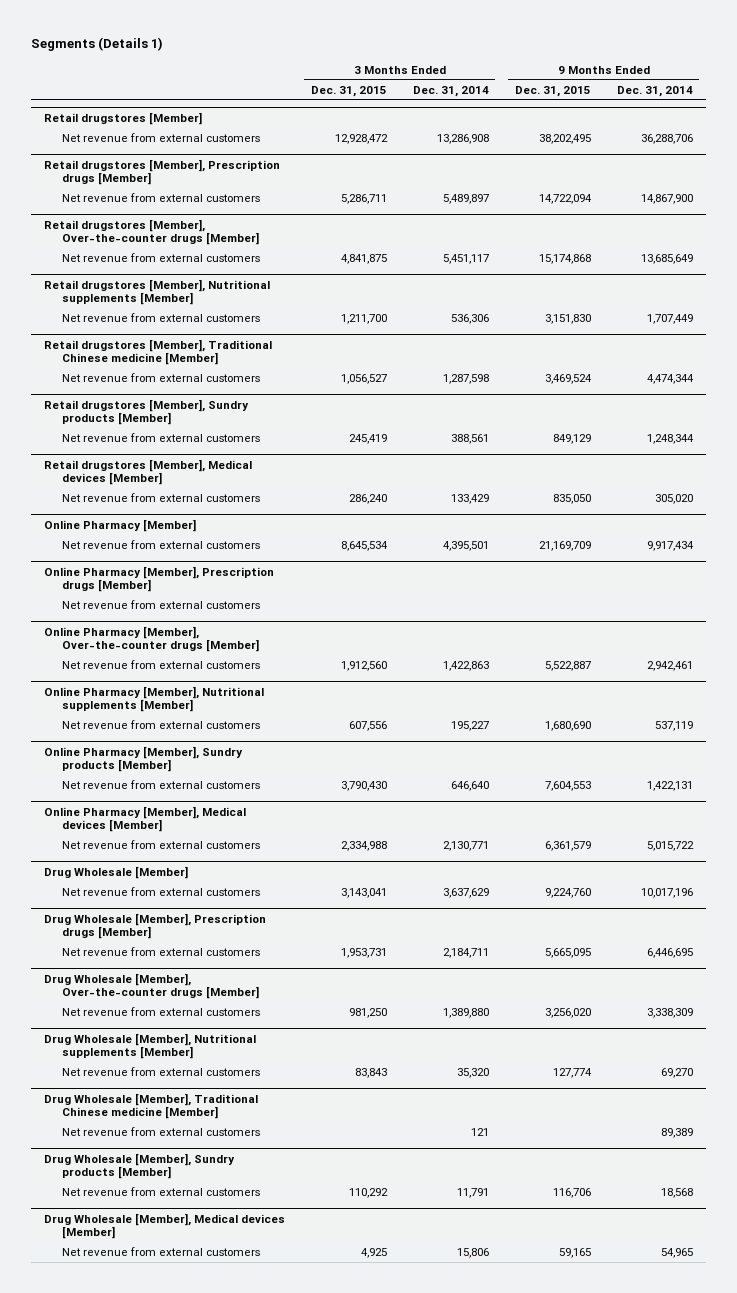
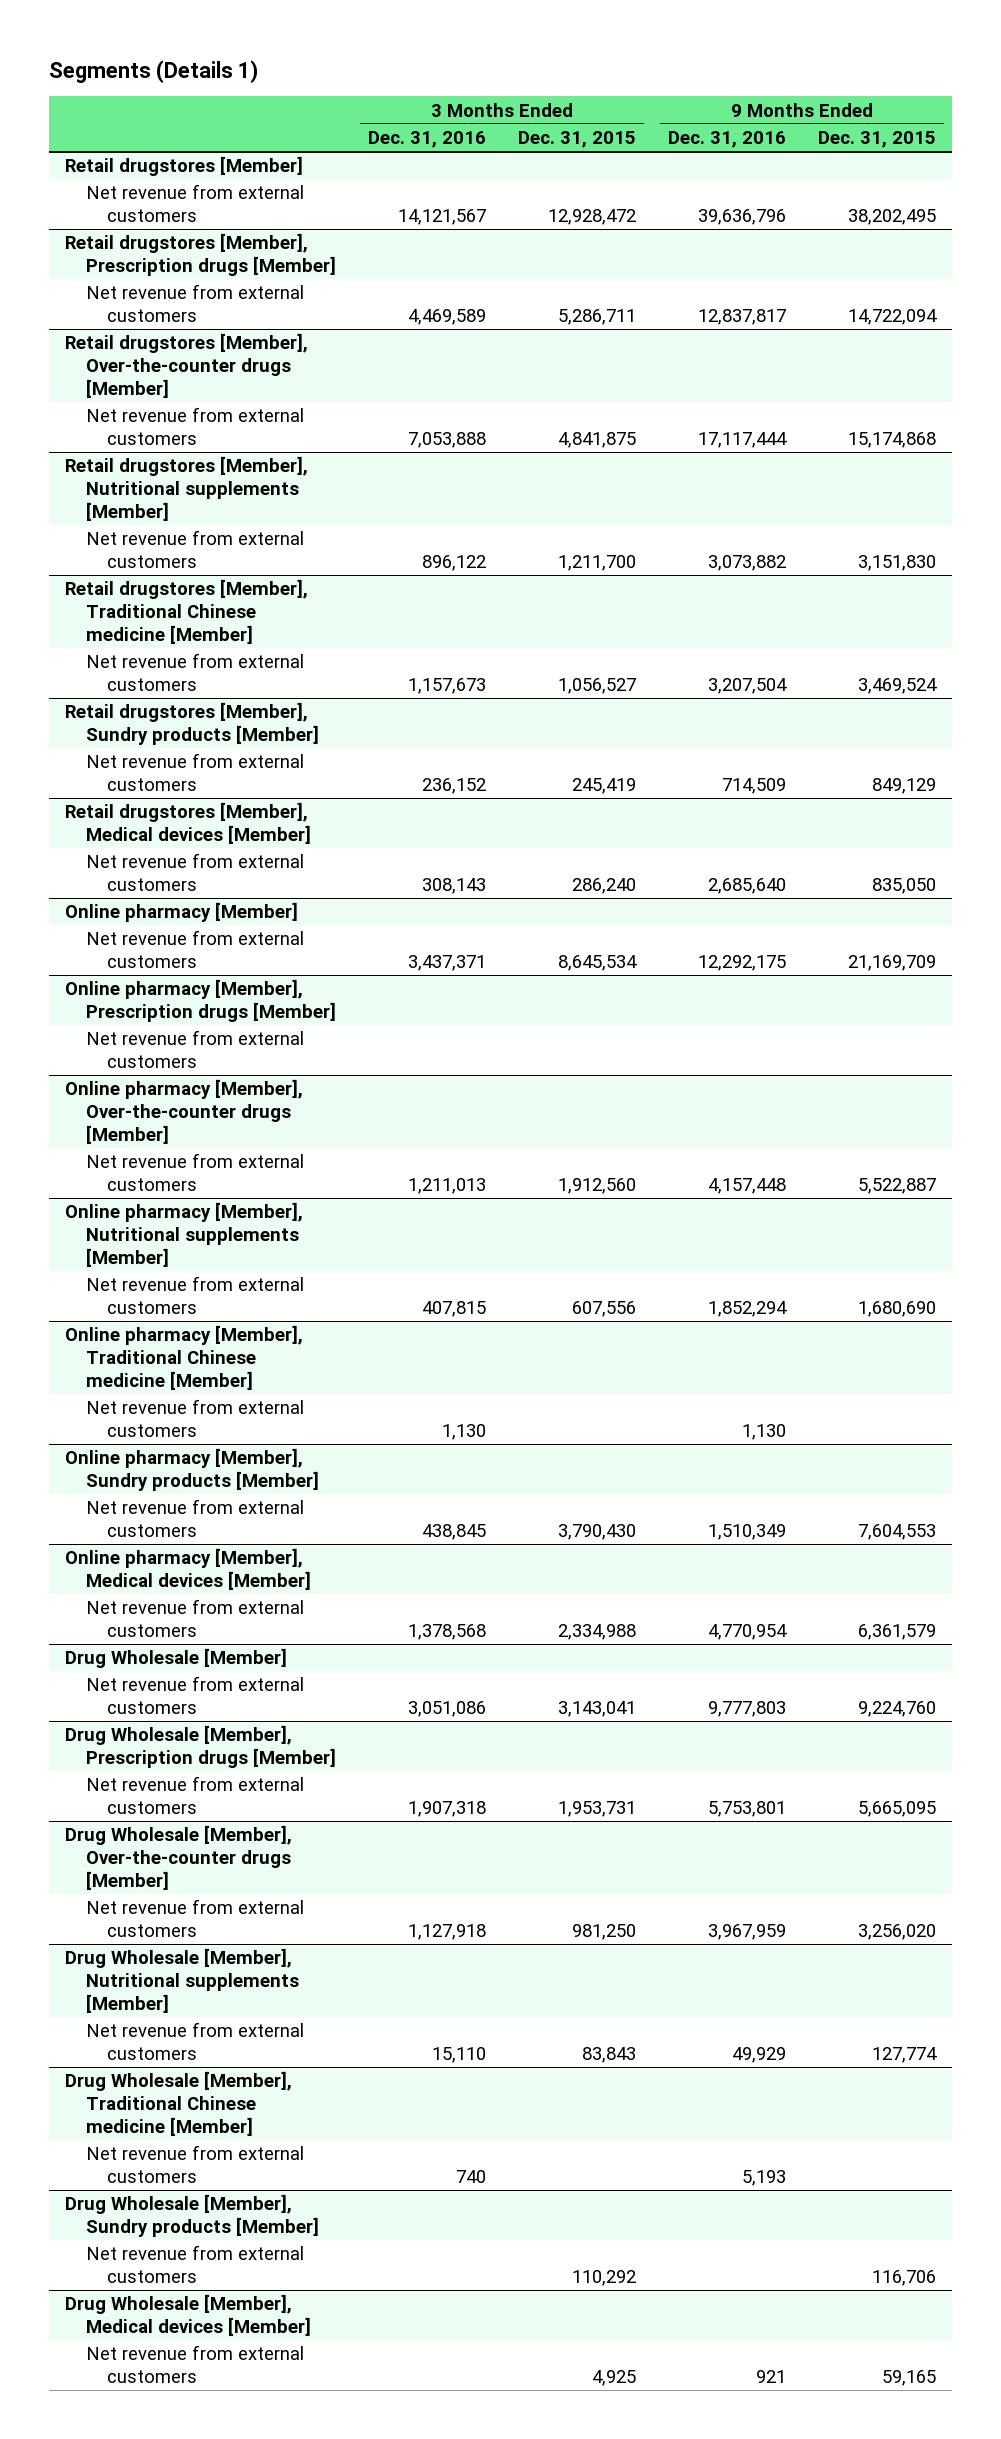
- | 3 Months Ended Dec. 31, 2015 | 3 Months Ended Dec. 31, 2014 | 9 Months Ended Dec. 31, 2015 | 9 Months Ended Dec. 31, 2014
+ | 3 Months Ended Dec. 31, 2016 | 3 Months Ended Dec. 31, 2015 | 9 Months Ended Dec. 31, 2016 | 9 Months Ended Dec. 31, 2015
- Online Pharmacy [Member]
+ Online pharmacy [Member]
- Online Pharmacy [Member], Prescription drugs [Member]
+ Online pharmacy [Member], Prescription drugs [Member]
- Online Pharmacy [Member], Over-the-counter drugs [Member]
+ Online pharmacy [Member], Over-the-counter drugs [Member]
- Online Pharmacy [Member], Nutritional supplements [Member]
+ Online pharmacy [Member], Nutritional supplements [Member]
- Online Pharmacy [Member], Sundry products [Member]
+ Online pharmacy [Member], Traditional Chinese medicine [Member]
+ Net revenue from external customers | 1,130 | | 1,130 |
+ Online pharmacy [Member], Sundry products [Member]
- Online Pharmacy [Member], Medical devices [Member]
+ Online pharmacy [Member], Medical devices [Member]

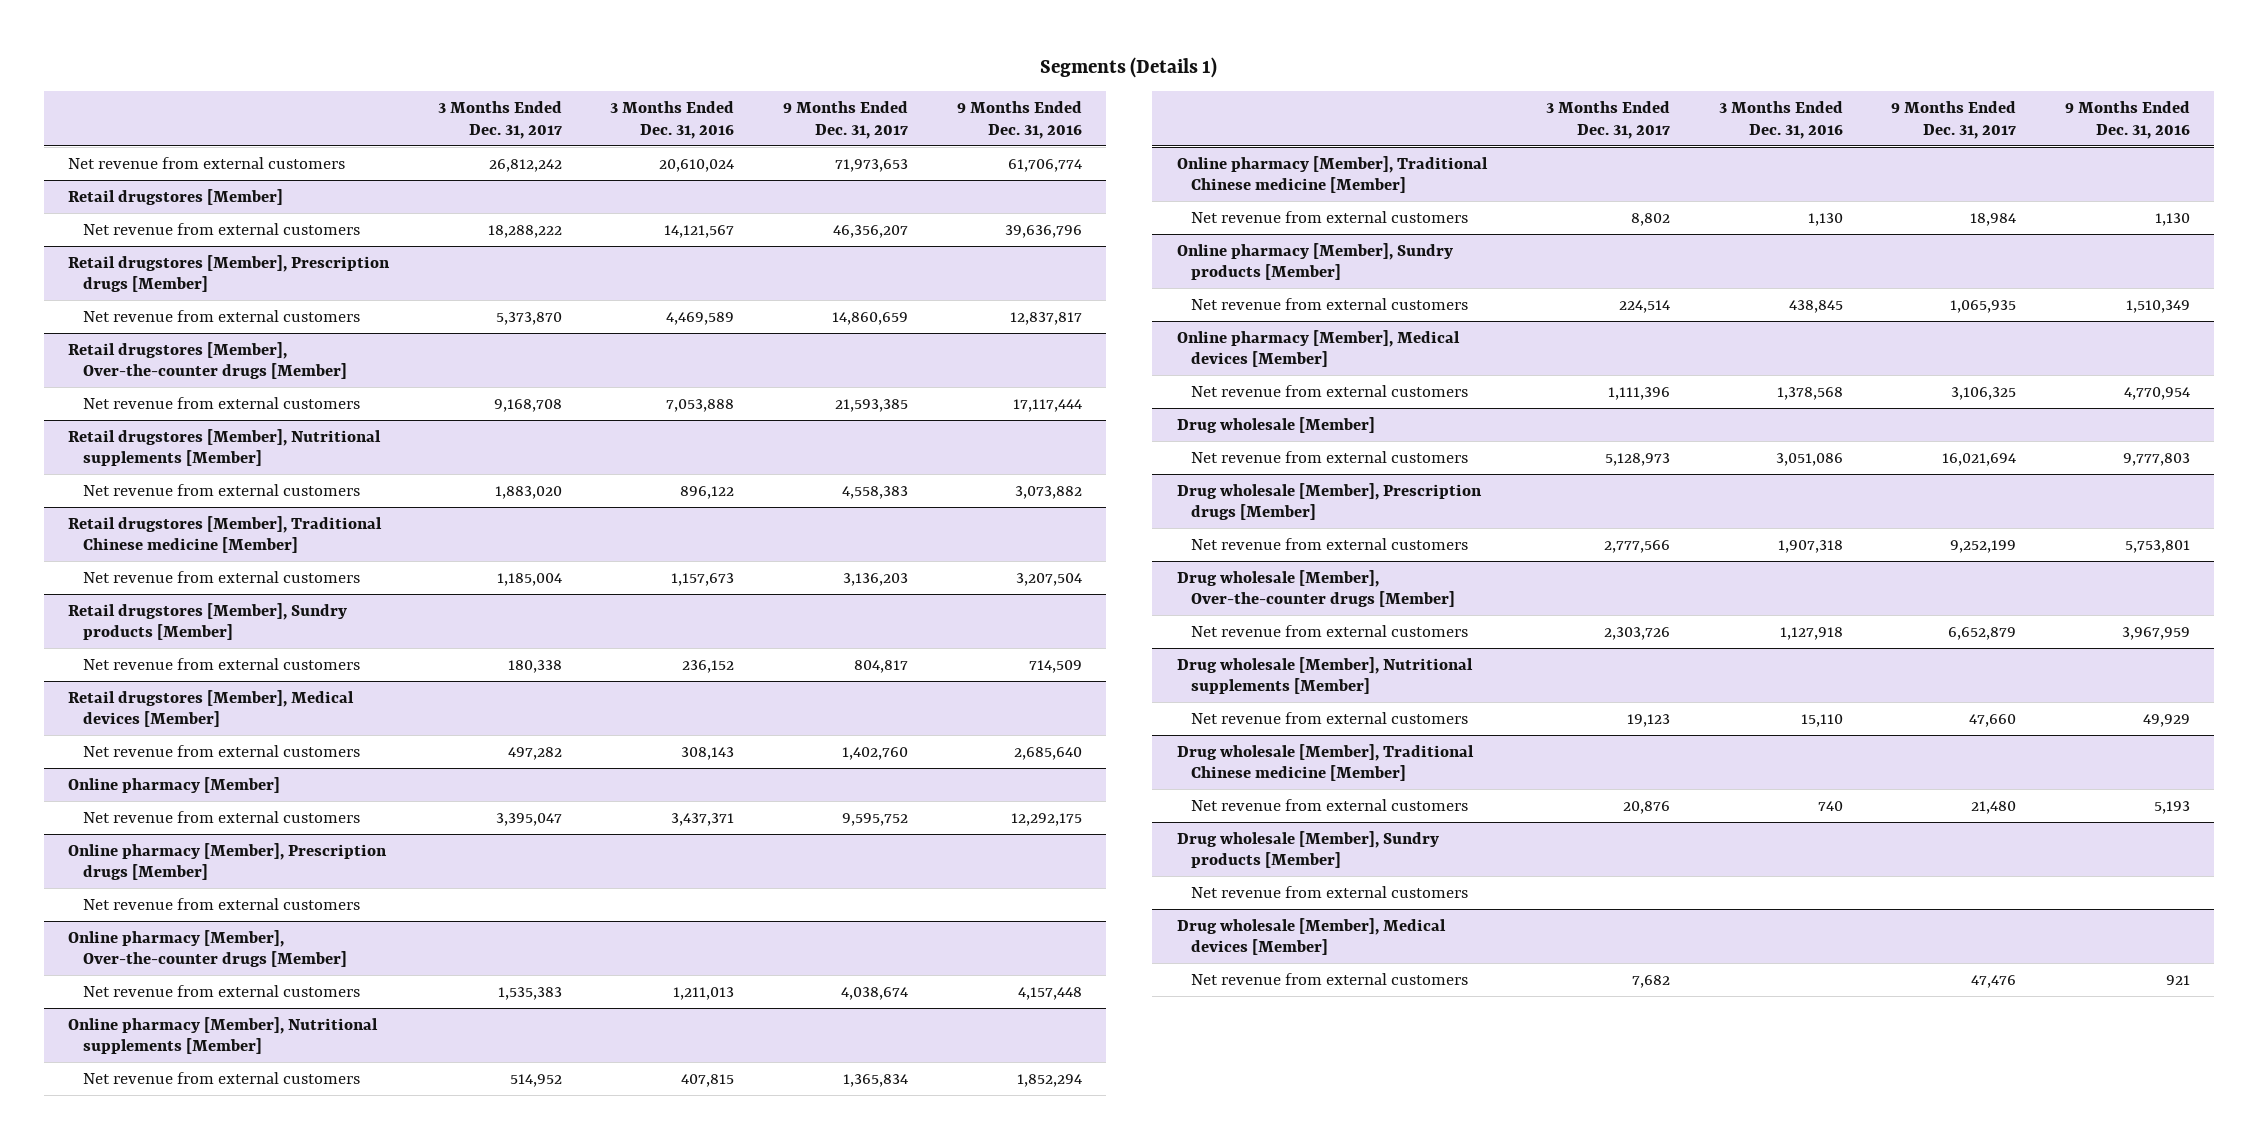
- | 3 Months Ended Dec. 31, 2016 | 3 Months Ended Dec. 31, 2015 | 9 Months Ended Dec. 31, 2016 | 9 Months Ended Dec. 31, 2015
+ | 3 Months Ended Dec. 31, 2017 | 3 Months Ended Dec. 31, 2016 | 9 Months Ended Dec. 31, 2017 | 9 Months Ended Dec. 31, 2016
+ Net revenue from external customers | 26,812,242 | 20,610,024 | 71,973,653 | 61,706,774
- Drug Wholesale [Member]
+ Drug wholesale [Member]
- Drug Wholesale [Member], Prescription drugs [Member]
+ Drug wholesale [Member], Prescription drugs [Member]
- Drug Wholesale [Member], Over-the-counter drugs [Member]
+ Drug wholesale [Member], Over-the-counter drugs [Member]
- Drug Wholesale [Member], Nutritional supplements [Member]
+ Drug wholesale [Member], Nutritional supplements [Member]
- Drug Wholesale [Member], Traditional Chinese medicine [Member]
+ Drug wholesale [Member], Traditional Chinese medicine [Member]
- Drug Wholesale [Member], Sundry products [Member]
+ Drug wholesale [Member], Sundry products [Member]
- Drug Wholesale [Member], Medical devices [Member]
+ Drug wholesale [Member], Medical devices [Member]

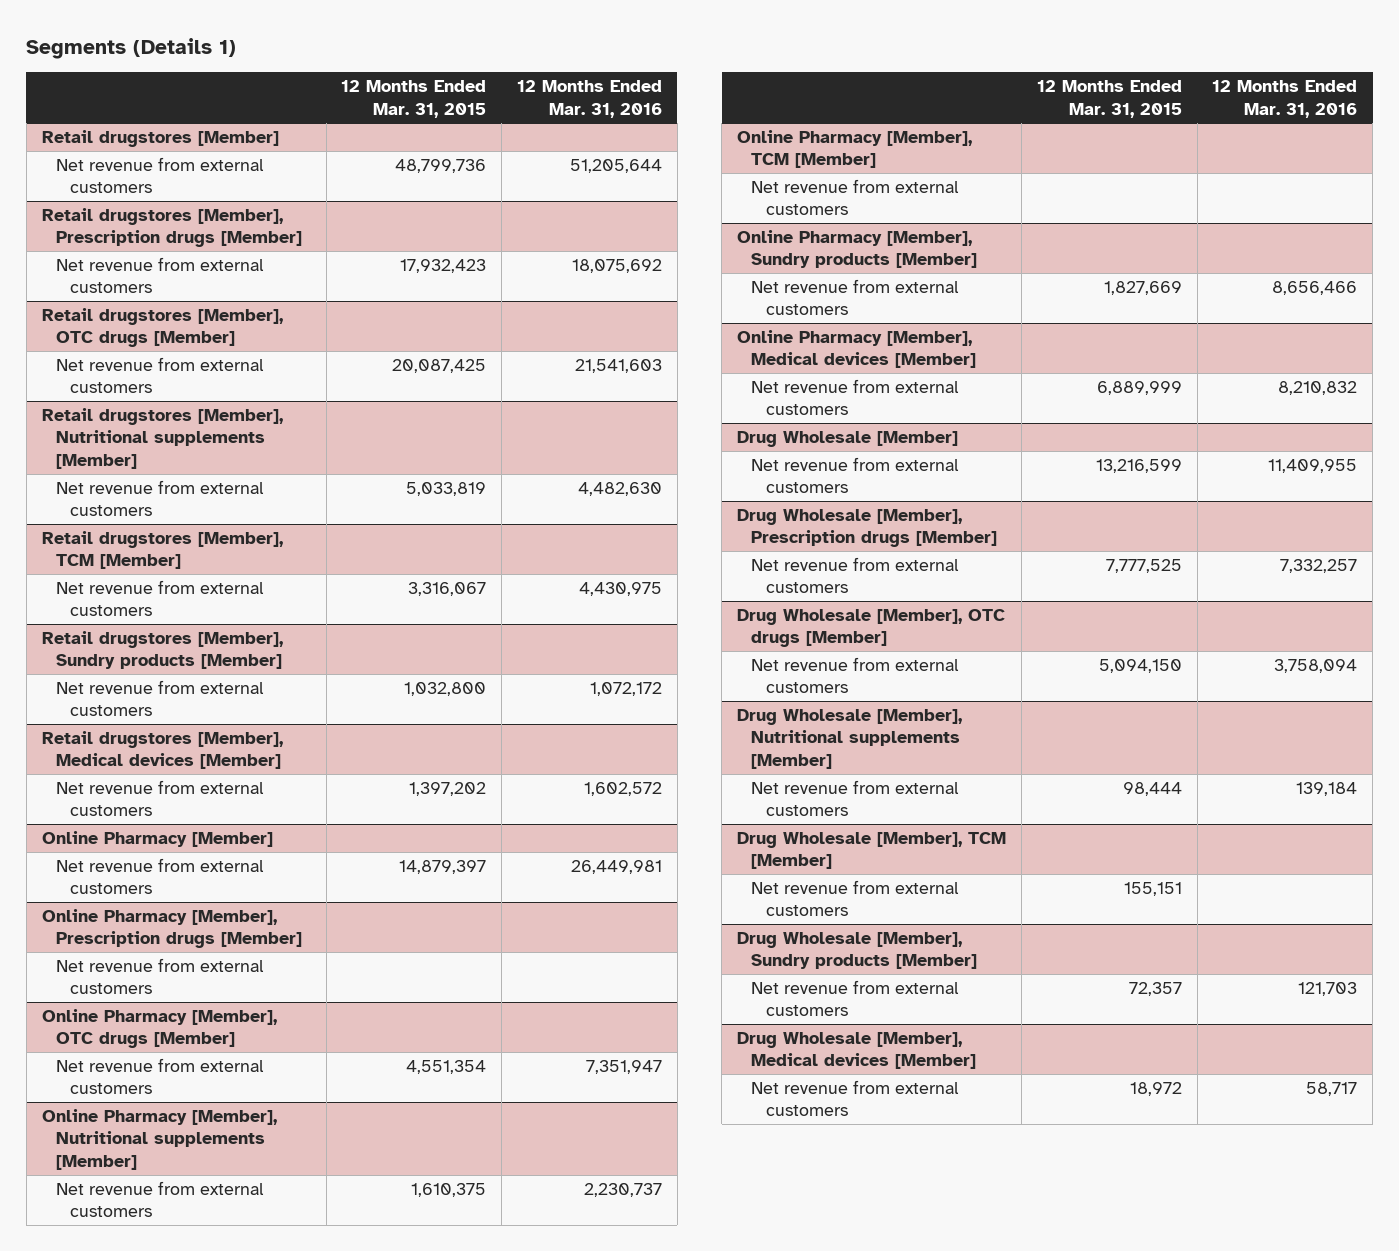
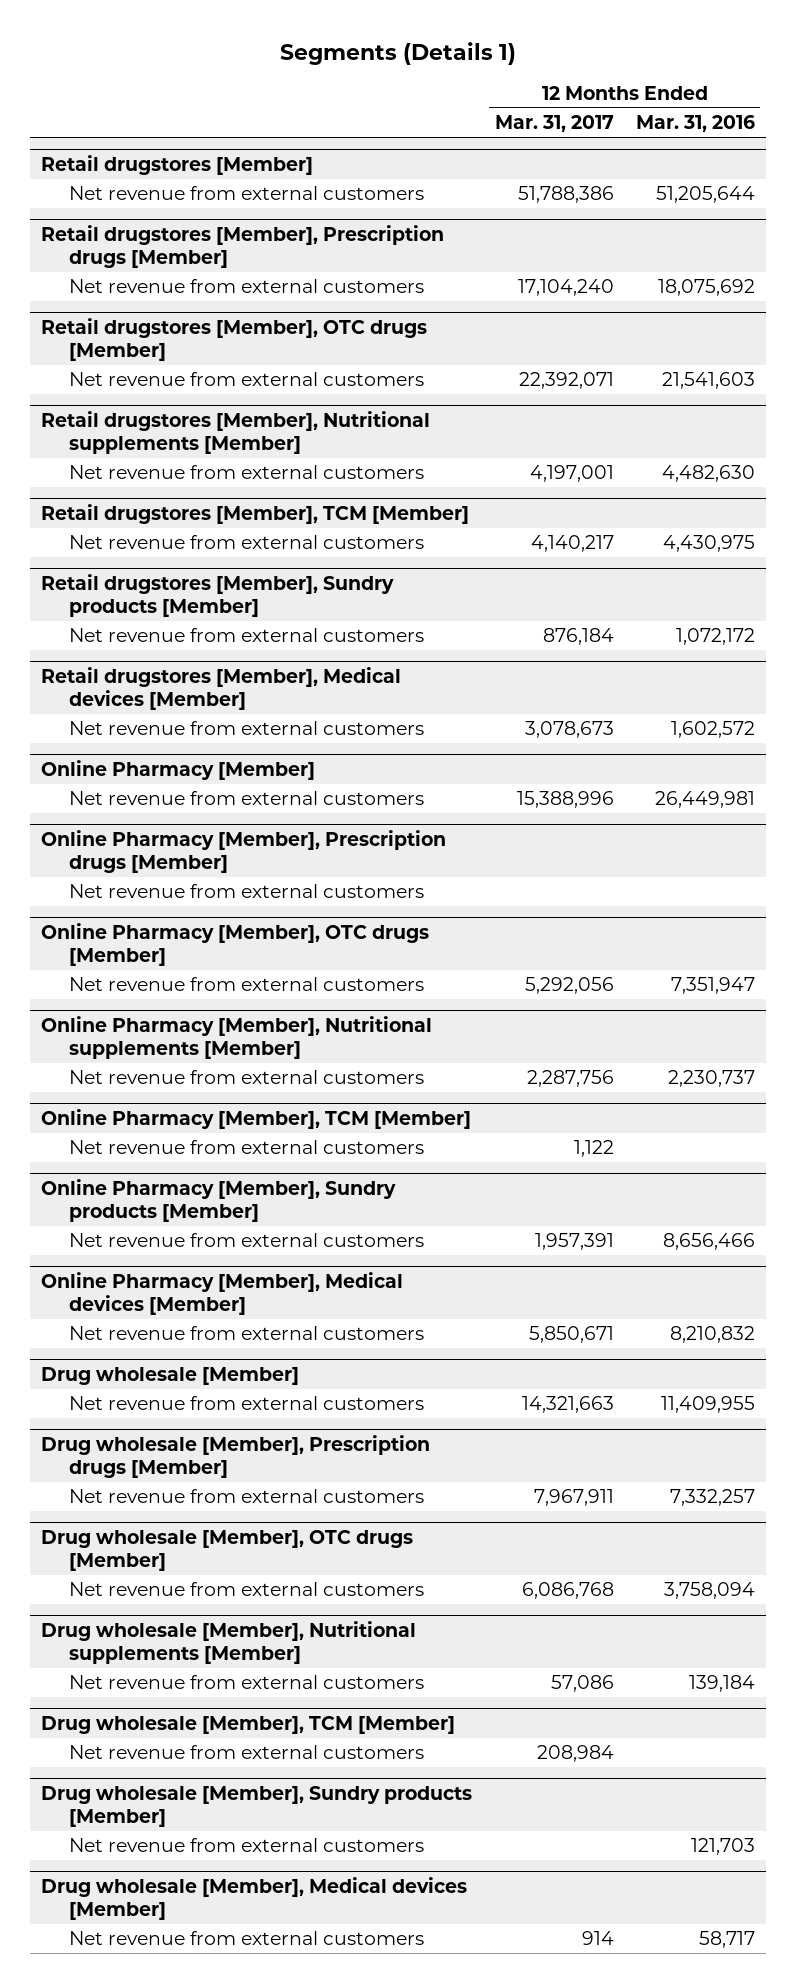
- | 12 Months Ended Mar. 31, 2015 | 12 Months Ended Mar. 31, 2016
+ | 12 Months Ended Mar. 31, 2017 | 12 Months Ended Mar. 31, 2016
- Drug Wholesale [Member]
+ Drug wholesale [Member]
- Drug Wholesale [Member], Prescription drugs [Member]
+ Drug wholesale [Member], Prescription drugs [Member]
- Drug Wholesale [Member], OTC drugs [Member]
+ Drug wholesale [Member], OTC drugs [Member]
- Drug Wholesale [Member], Nutritional supplements [Member]
+ Drug wholesale [Member], Nutritional supplements [Member]
- Drug Wholesale [Member], TCM [Member]
+ Drug wholesale [Member], TCM [Member]
- Drug Wholesale [Member], Sundry products [Member]
+ Drug wholesale [Member], Sundry products [Member]
- Drug Wholesale [Member], Medical devices [Member]
+ Drug wholesale [Member], Medical devices [Member]

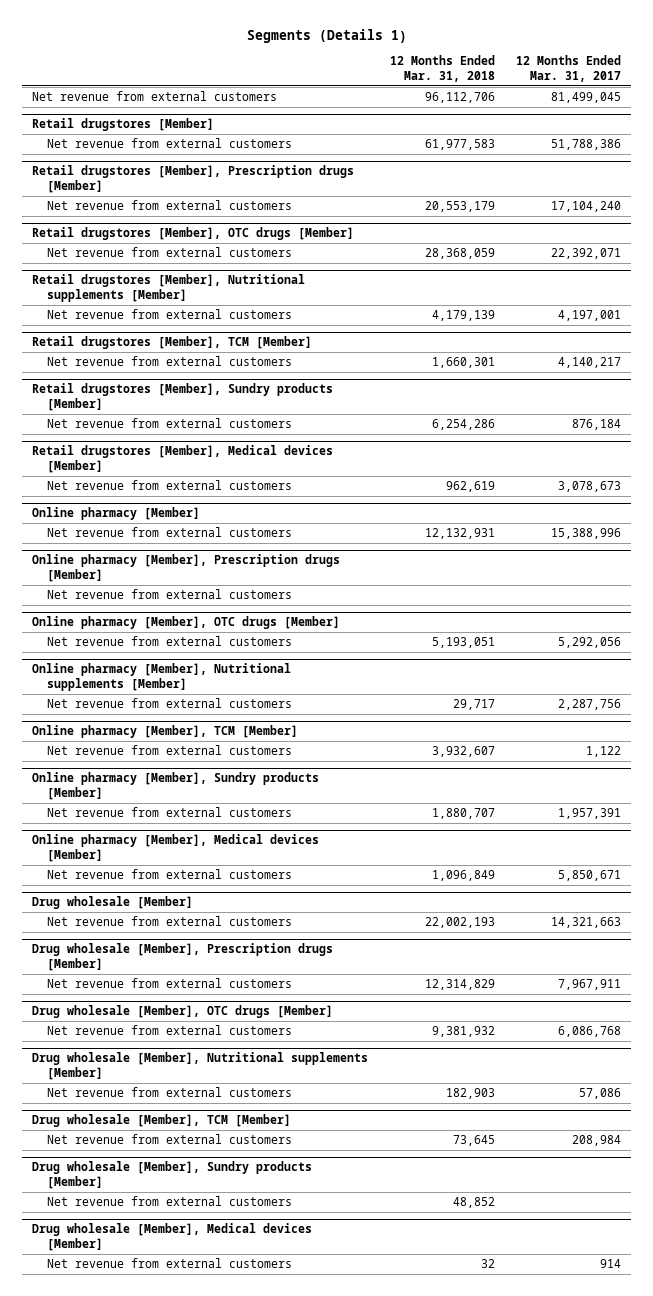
- | 12 Months Ended Mar. 31, 2017 | 12 Months Ended Mar. 31, 2016
+ | 12 Months Ended Mar. 31, 2018 | 12 Months Ended Mar. 31, 2017
+ Net revenue from external customers | 96,112,706 | 81,499,045
- Online Pharmacy [Member]
+ Online pharmacy [Member]
- Online Pharmacy [Member], Prescription drugs [Member]
+ Online pharmacy [Member], Prescription drugs [Member]
- Online Pharmacy [Member], OTC drugs [Member]
+ Online pharmacy [Member], OTC drugs [Member]
- Online Pharmacy [Member], Nutritional supplements [Member]
+ Online pharmacy [Member], Nutritional supplements [Member]
- Online Pharmacy [Member], TCM [Member]
+ Online pharmacy [Member], TCM [Member]
- Online Pharmacy [Member], Sundry products [Member]
+ Online pharmacy [Member], Sundry products [Member]
- Online Pharmacy [Member], Medical devices [Member]
+ Online pharmacy [Member], Medical devices [Member]

